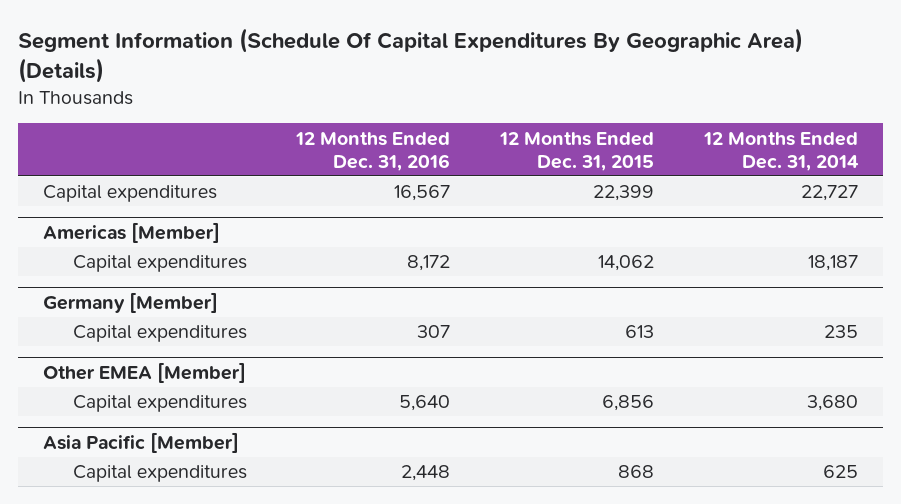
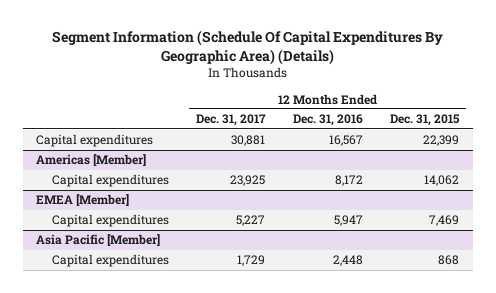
- | 12 Months Ended Dec. 31, 2016 | 12 Months Ended Dec. 31, 2015 | 12 Months Ended Dec. 31, 2014
+ | 12 Months Ended Dec. 31, 2017 | 12 Months Ended Dec. 31, 2016 | 12 Months Ended Dec. 31, 2015
- Germany [Member]
- Capital expenditures | 307 | 613 | 235
- Other EMEA [Member]
- Capital expenditures | 5,640 | 6,856 | 3,680
+ EMEA [Member]
+ Capital expenditures | 5,227 | 5,947 | 7,469

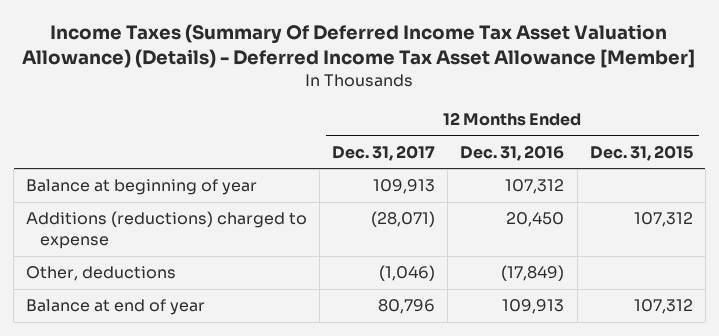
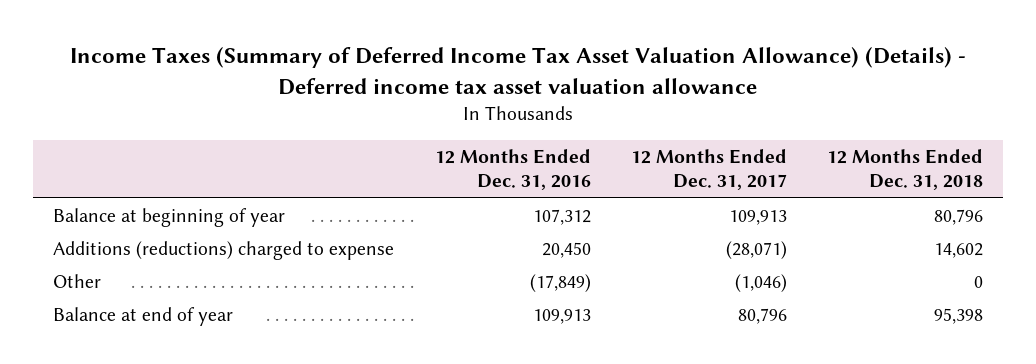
- Income Taxes (Summary Of Deferred Income Tax Asset Valuation Allowance) (Details) - Deferred Income Tax Asset Allowance [Member]
+ Income Taxes (Summary of Deferred Income Tax Asset Valuation Allowance) (Details) - Deferred income tax asset valuation allowance
- | 12 Months Ended Dec. 31, 2017 | 12 Months Ended Dec. 31, 2016 | 12 Months Ended Dec. 31, 2015
+ | 12 Months Ended Dec. 31, 2016 | 12 Months Ended Dec. 31, 2017 | 12 Months Ended Dec. 31, 2018
- Other, deductions | (1,046) | (17,849) |
+ Other | (17,849) | (1,046) | 0

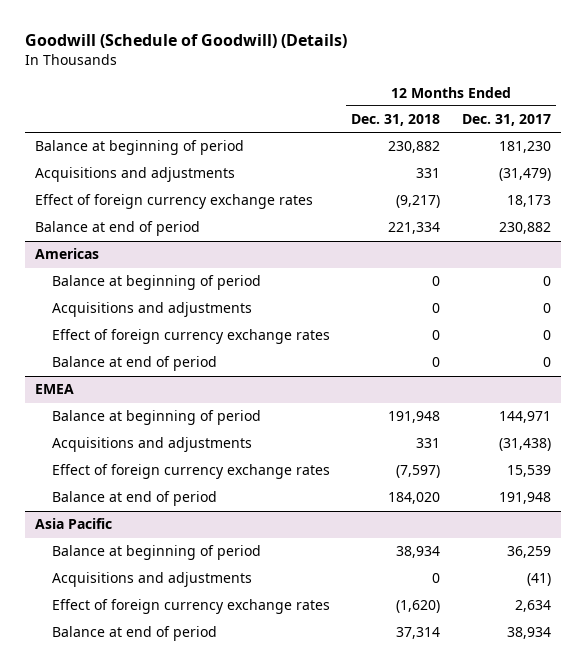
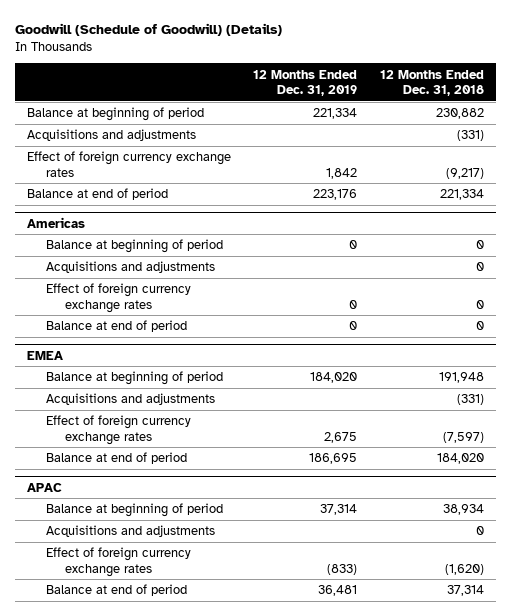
- | 12 Months Ended Dec. 31, 2018 | 12 Months Ended Dec. 31, 2017
+ | 12 Months Ended Dec. 31, 2019 | 12 Months Ended Dec. 31, 2018
- Acquisitions and adjustments | 331 | (31,479)
+ Acquisitions and adjustments | | (331)
@ EMEA
- Acquisitions and adjustments | 331 | (31,438)
+ Acquisitions and adjustments | | (331)
- Asia Pacific
+ APAC

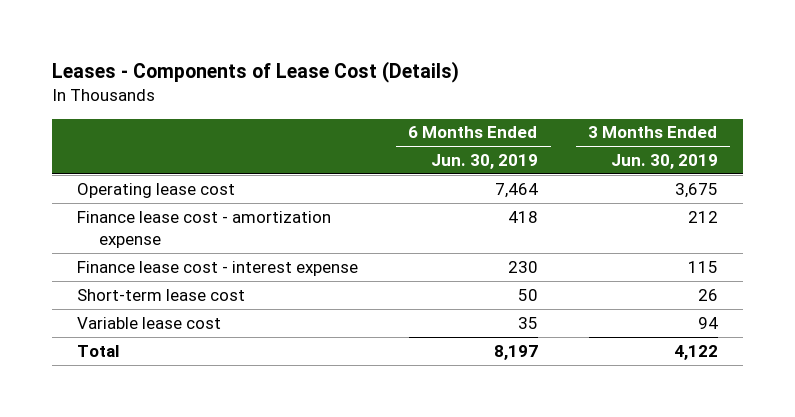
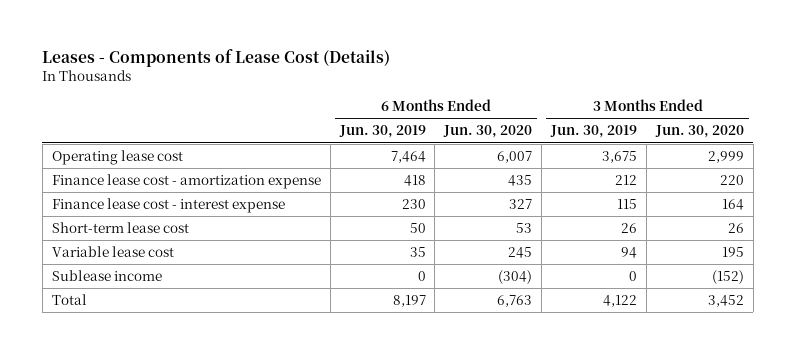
- | 6 Months Ended Jun. 30, 2019 | 3 Months Ended Jun. 30, 2019
+ | 6 Months Ended Jun. 30, 2019 | 6 Months Ended Jun. 30, 2020 | 3 Months Ended Jun. 30, 2019 | 3 Months Ended Jun. 30, 2020
+ Sublease income | 0 | (304) | 0 | (152)

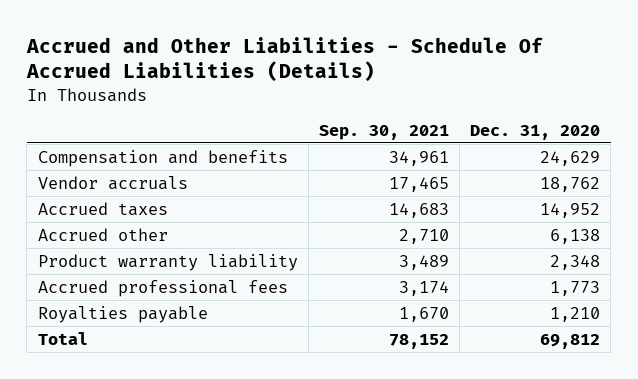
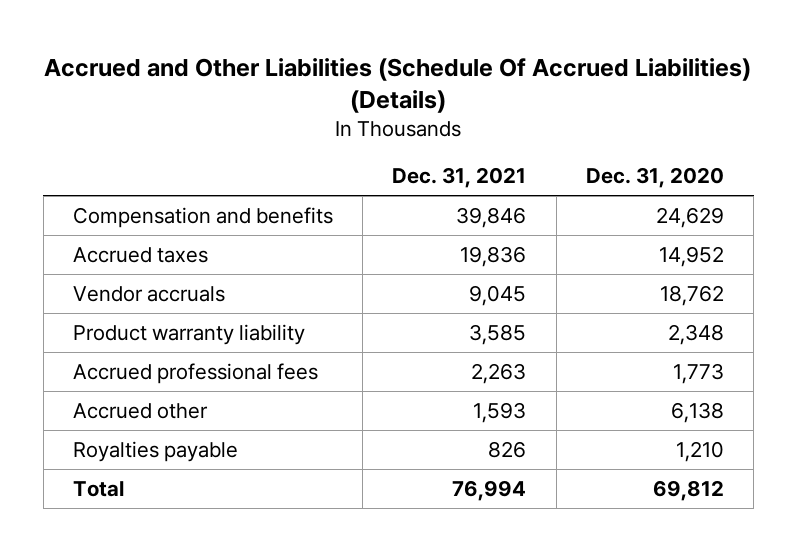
- Accrued and Other Liabilities - Schedule Of Accrued Liabilities (Details)
+ Accrued and Other Liabilities (Schedule Of Accrued Liabilities) (Details)
- | Sep. 30, 2021 | Dec. 31, 2020
+ | Dec. 31, 2021 | Dec. 31, 2020
moved down: Vendor accruals | 9,045 | 18,762
moved down: Accrued other | 1,593 | 6,138

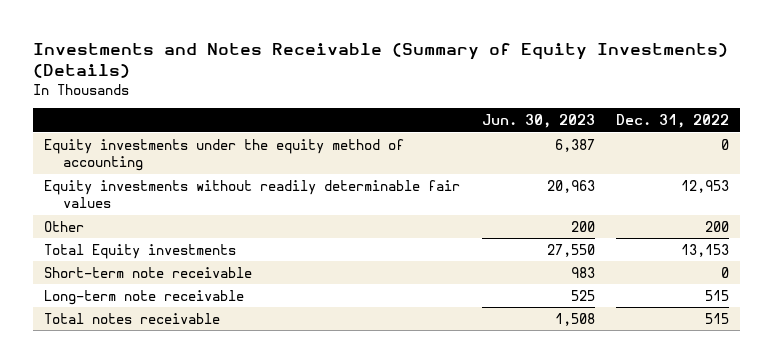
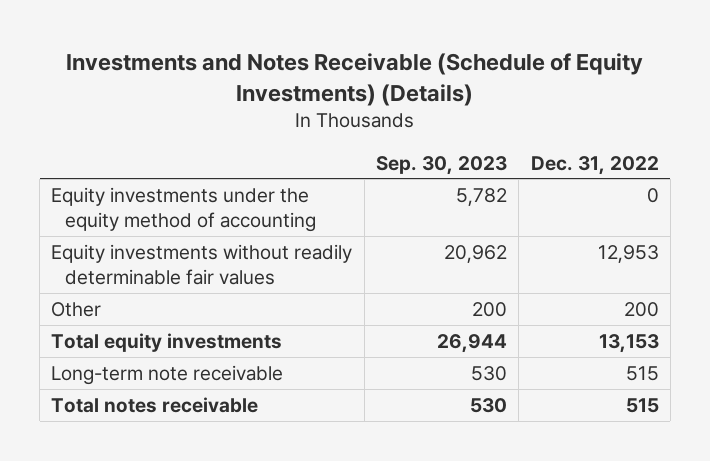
- Investments and Notes Receivable (Summary of Equity Investments) (Details)
+ Investments and Notes Receivable (Schedule of Equity Investments) (Details)
- | Jun. 30, 2023 | Dec. 31, 2022
+ | Sep. 30, 2023 | Dec. 31, 2022
- Total Equity investments | 27,550 | 13,153
- Short-term note receivable | 983 | 0
+ Total equity investments | 26,944 | 13,153

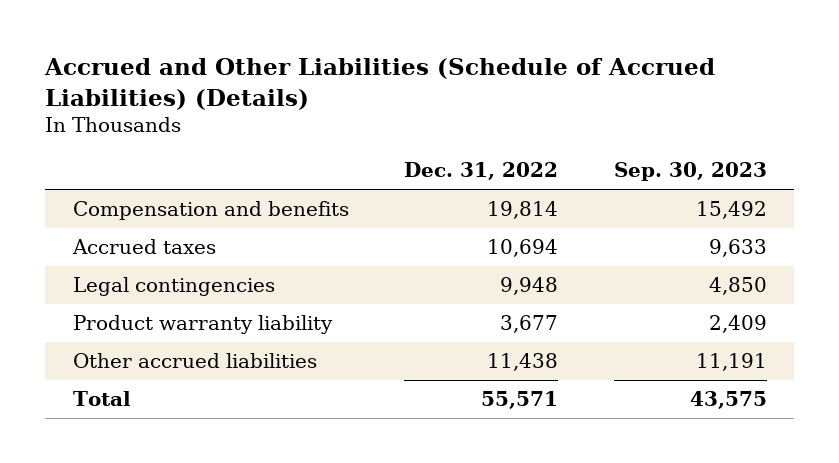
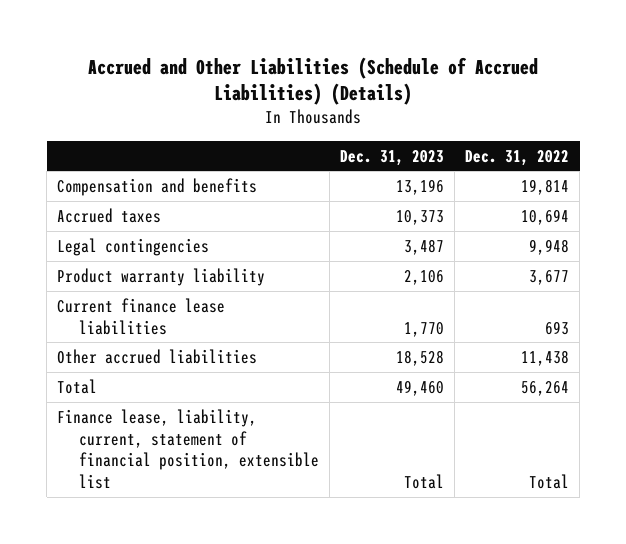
- | Dec. 31, 2022 | Sep. 30, 2023
+ | Dec. 31, 2023 | Dec. 31, 2022
+ Current finance lease liabilities | 1,770 | 693
- Total | 55,571 | 43,575
+ Total | 49,460 | 56,264
+ Finance lease, liability, current, statement of financial position, extensible list | Total | Total

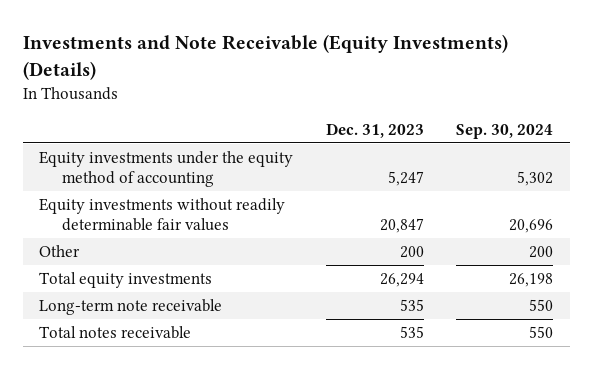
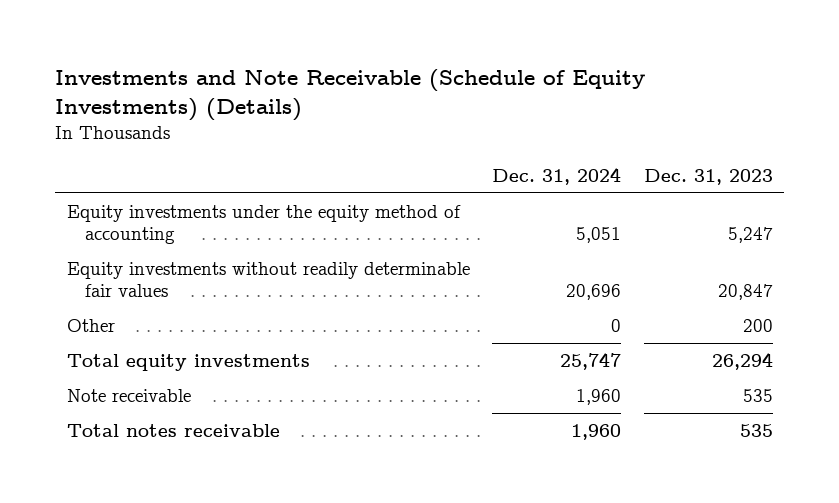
- Investments and Note Receivable (Equity Investments) (Details)
+ Investments and Note Receivable (Schedule of Equity Investments) (Details)
- | Dec. 31, 2023 | Sep. 30, 2024
+ | Dec. 31, 2024 | Dec. 31, 2023
- Long-term note receivable | 535 | 550
+ Note receivable | 1,960 | 535

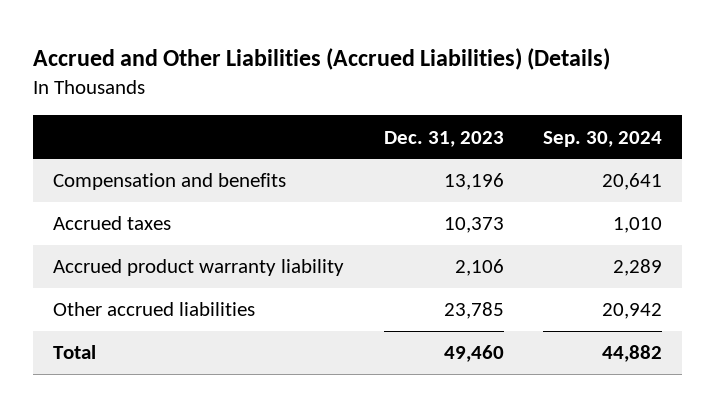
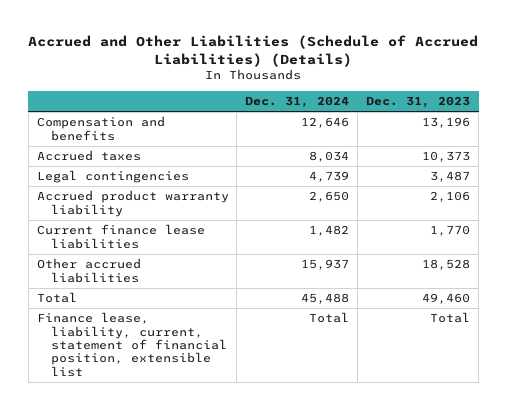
- Accrued and Other Liabilities (Accrued Liabilities) (Details)
+ Accrued and Other Liabilities (Schedule of Accrued Liabilities) (Details)
- | Dec. 31, 2023 | Sep. 30, 2024
+ | Dec. 31, 2024 | Dec. 31, 2023
+ Legal contingencies | 4,739 | 3,487
- Other accrued liabilities | 23,785 | 20,942
+ Current finance lease liabilities | 1,482 | 1,770
+ Other accrued liabilities | 15,937 | 18,528
+ Finance lease, liability, current, statement of financial position, extensible list | Total | Total

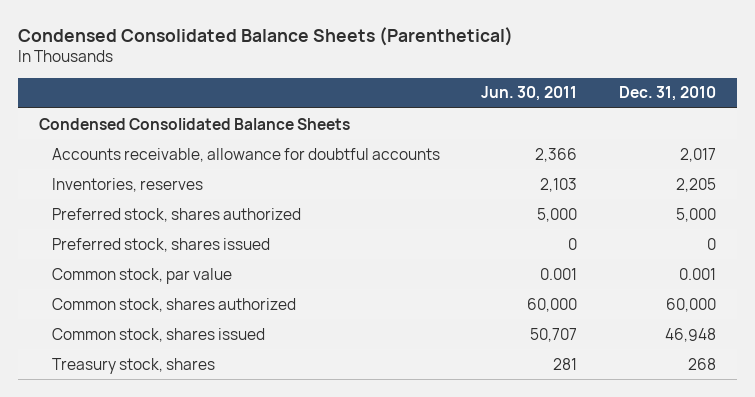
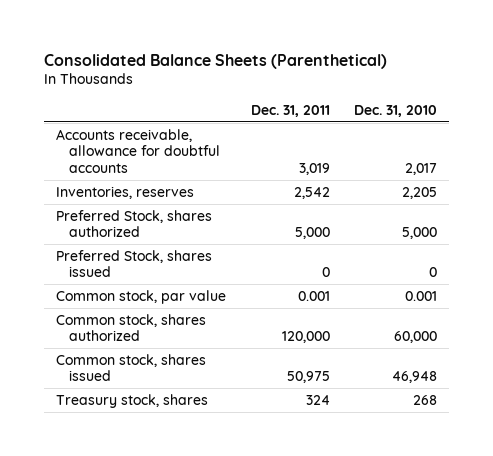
- Condensed Consolidated Balance Sheets (Parenthetical)
+ Consolidated Balance Sheets (Parenthetical)
- | Jun. 30, 2011 | Dec. 31, 2010
+ | Dec. 31, 2011 | Dec. 31, 2010
- Condensed Consolidated Balance Sheets
- Preferred stock, shares authorized | 5,000 | 5,000
- Preferred stock, shares issued | 0 | 0
+ Preferred Stock, shares authorized | 5,000 | 5,000
+ Preferred Stock, shares issued | 0 | 0

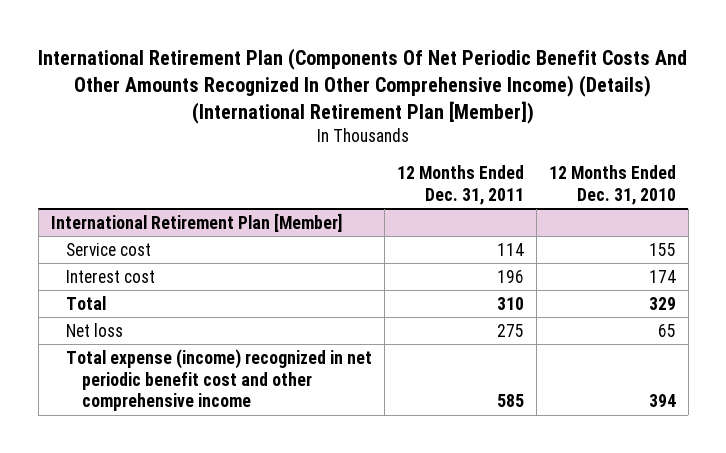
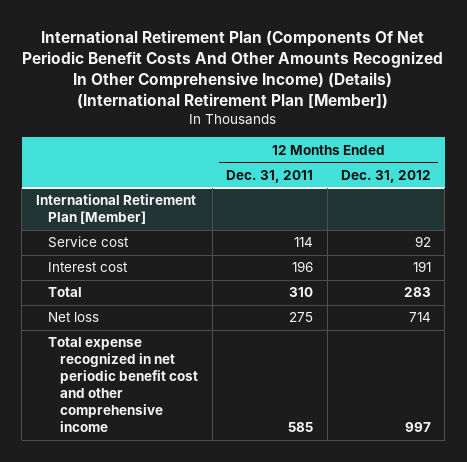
- | 12 Months Ended Dec. 31, 2011 | 12 Months Ended Dec. 31, 2010
+ | 12 Months Ended Dec. 31, 2011 | 12 Months Ended Dec. 31, 2012
@ International Retirement Plan [Member]
- Total expense (income) recognized in net periodic benefit cost and other comprehensive income | 585 | 394
+ Total expense recognized in net periodic benefit cost and other comprehensive income | 585 | 997

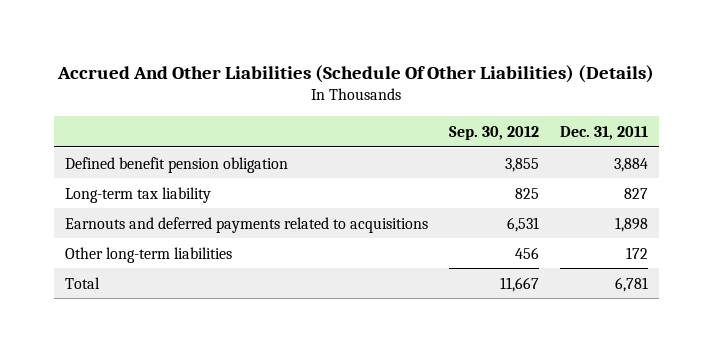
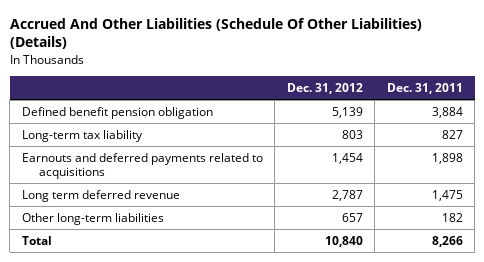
- | Sep. 30, 2012 | Dec. 31, 2011
+ | Dec. 31, 2012 | Dec. 31, 2011
- Other long-term liabilities | 456 | 172
- Total | 11,667 | 6,781
+ Long term deferred revenue | 2,787 | 1,475
+ Other long-term liabilities | 657 | 182
+ Total | 10,840 | 8,266

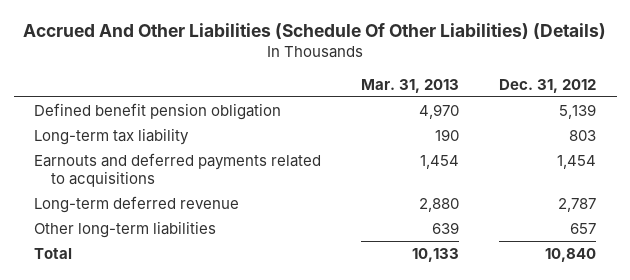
- | Dec. 31, 2012 | Dec. 31, 2011
+ | Mar. 31, 2013 | Dec. 31, 2012
- Long term deferred revenue | 2,787 | 1,475
+ Long-term deferred revenue | 2,880 | 2,787

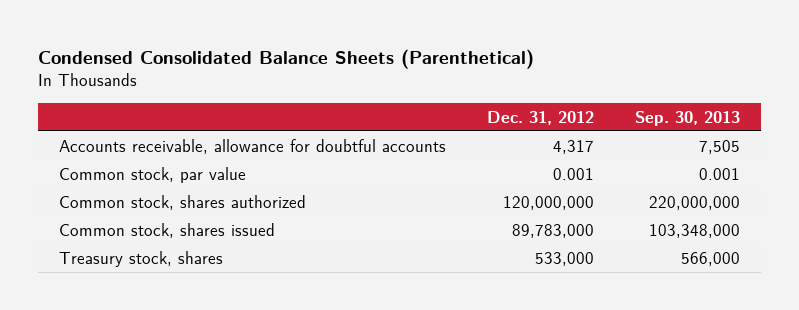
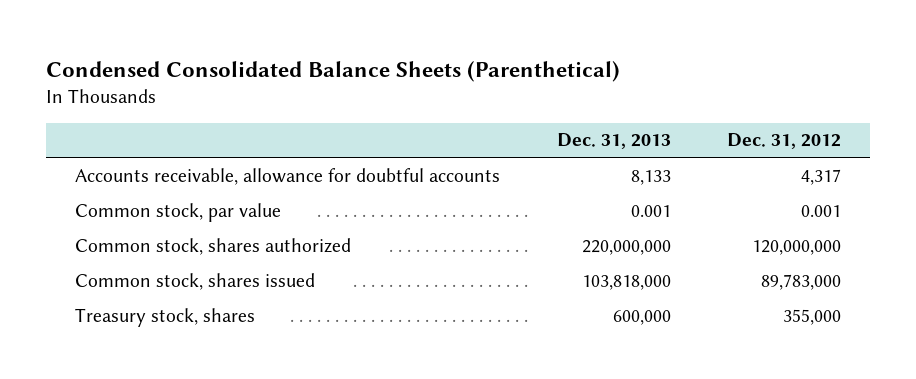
- | Dec. 31, 2012 | Sep. 30, 2013
+ | Dec. 31, 2013 | Dec. 31, 2012
- Treasury stock, shares | 533,000 | 566,000
+ Treasury stock, shares | 600,000 | 355,000

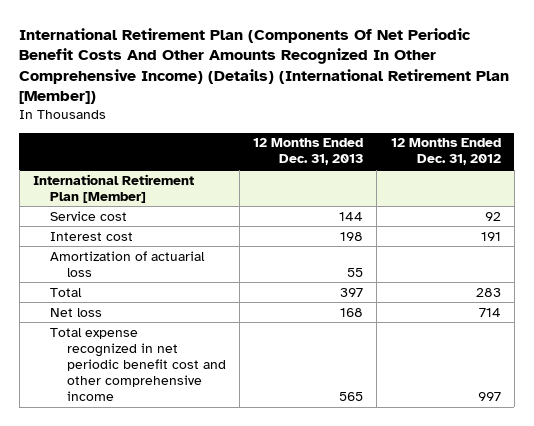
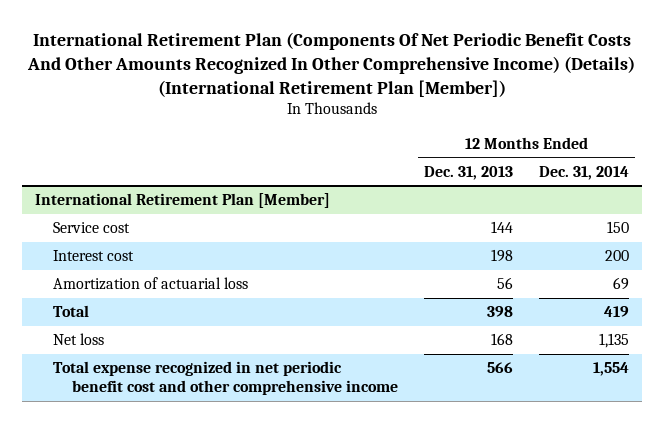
- | 12 Months Ended Dec. 31, 2013 | 12 Months Ended Dec. 31, 2012
+ | 12 Months Ended Dec. 31, 2013 | 12 Months Ended Dec. 31, 2014
@ International Retirement Plan [Member]
- Amortization of actuarial loss | 55 |
- Total | 397 | 283
+ Amortization of actuarial loss | 56 | 69
+ Total | 398 | 419
- Total expense recognized in net periodic benefit cost and other comprehensive income | 565 | 997
+ Total expense recognized in net periodic benefit cost and other comprehensive income | 566 | 1,554

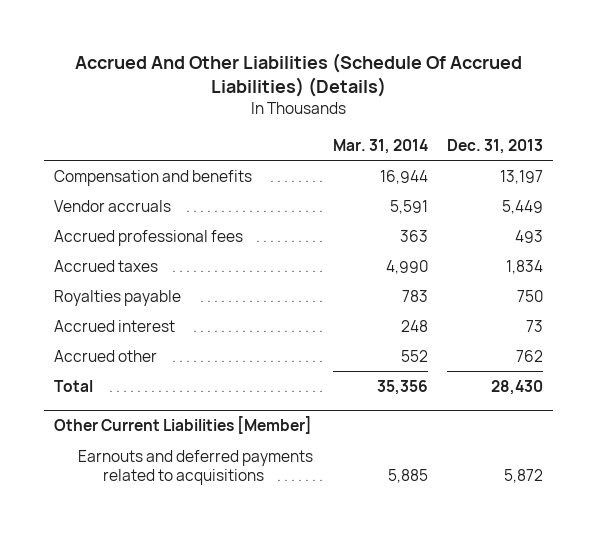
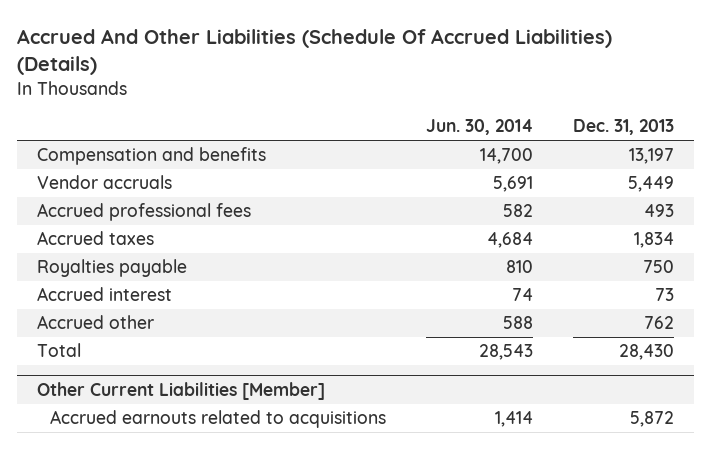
- | Mar. 31, 2014 | Dec. 31, 2013
+ | Jun. 30, 2014 | Dec. 31, 2013
@ Other Current Liabilities [Member]
- Earnouts and deferred payments related to acquisitions | 5,885 | 5,872
+ Accrued earnouts related to acquisitions | 1,414 | 5,872

